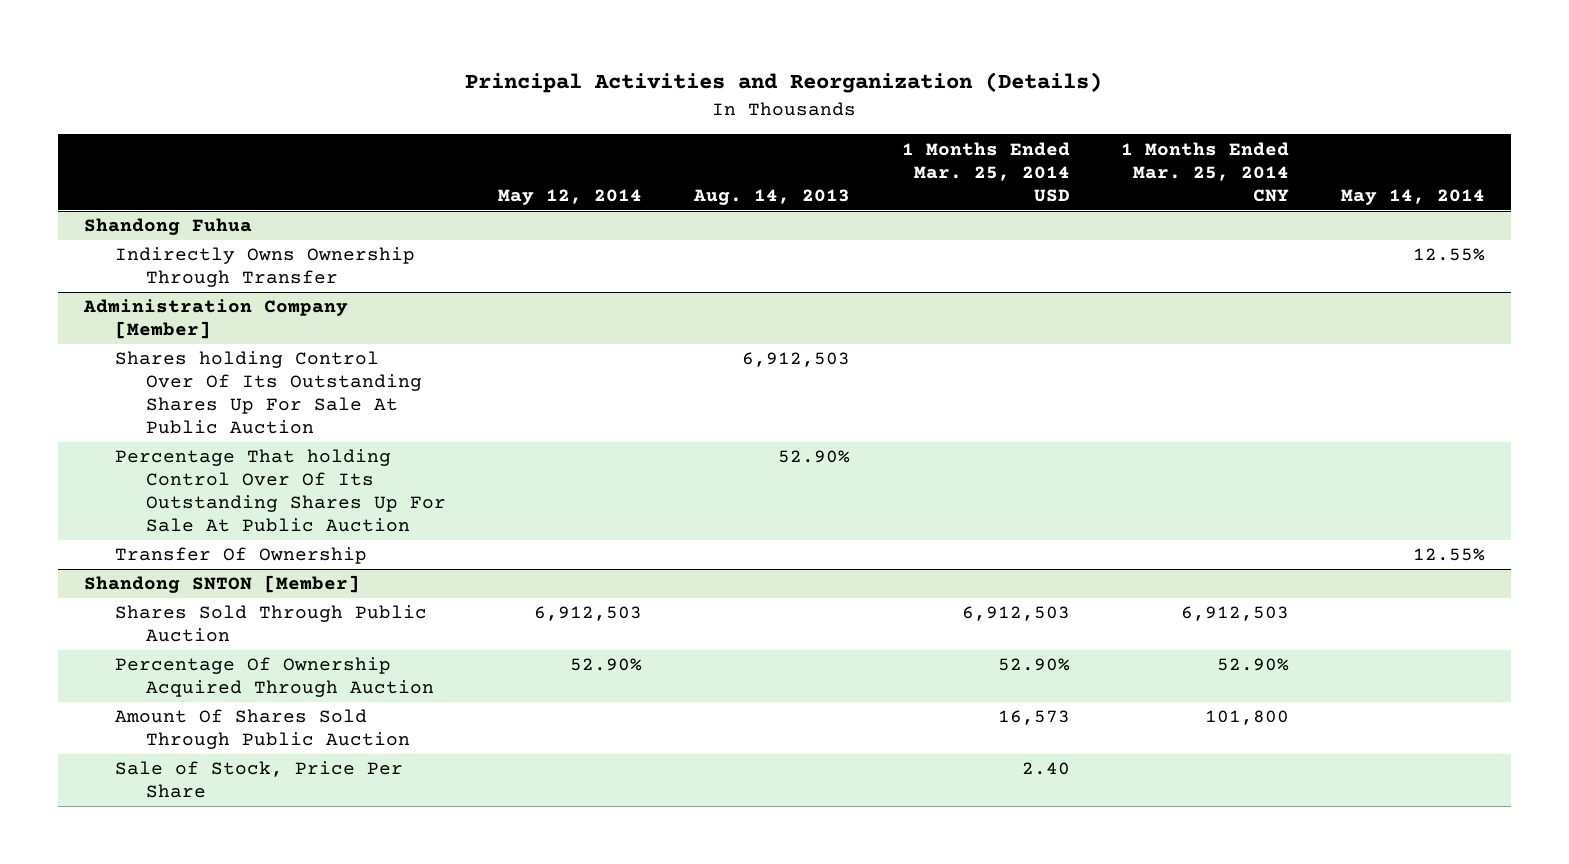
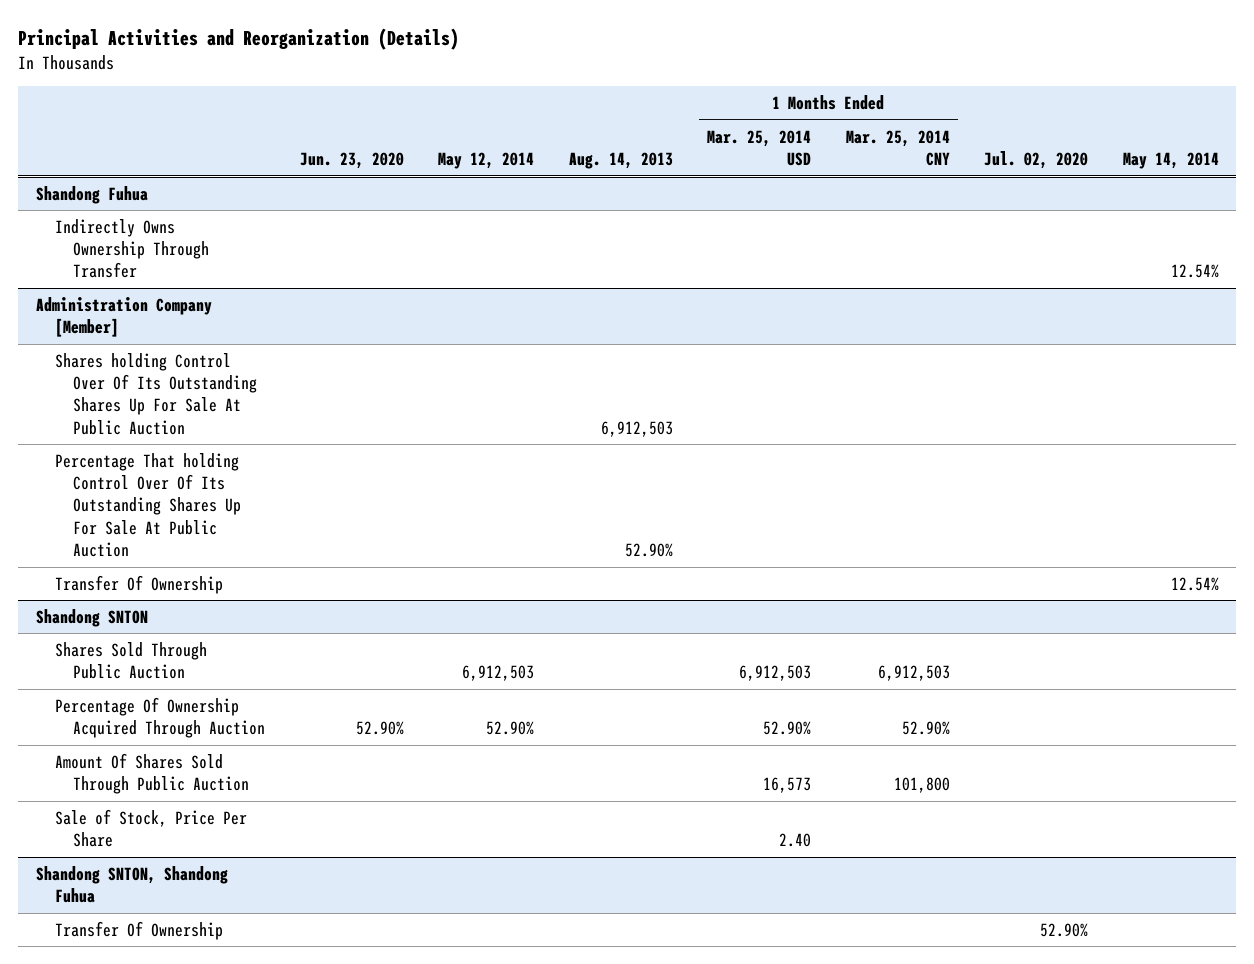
- | May 12, 2014 | Aug. 14, 2013 | 1 Months Ended Mar. 25, 2014 USD | 1 Months Ended Mar. 25, 2014 CNY | May 14, 2014
+ | Jun. 23, 2020 | May 12, 2014 | Aug. 14, 2013 | 1 Months Ended Mar. 25, 2014 USD | 1 Months Ended Mar. 25, 2014 CNY | Jul. 02, 2020 | May 14, 2014
@ Shandong Fuhua
- Indirectly Owns Ownership Through Transfer | | | | | 12.55%
+ Indirectly Owns Ownership Through Transfer | | | | | | | 12.54%
@ Administration Company [Member]
- Transfer Of Ownership | | | | | 12.55%
- Shandong SNTON [Member]
@ Administration Company [Member]
+ Transfer Of Ownership | | | | | | | 12.54%
+ Shandong SNTON
+ Shandong SNTON, Shandong Fuhua
+ Transfer Of Ownership | | | | | | 52.90% |

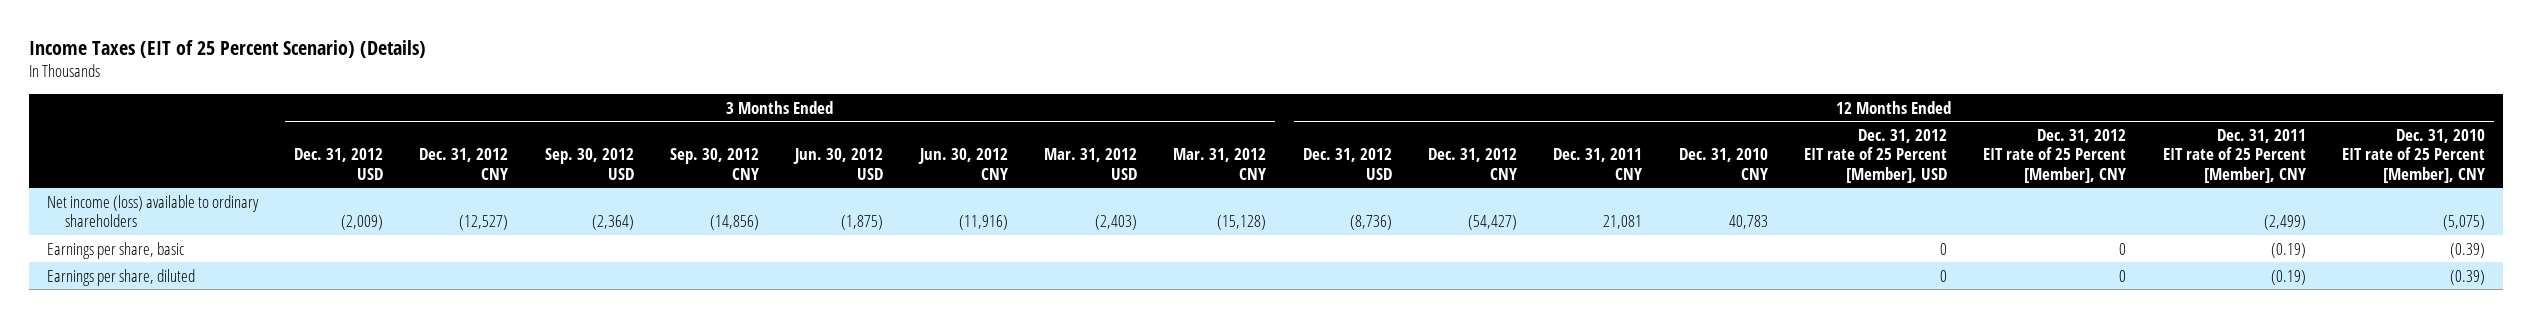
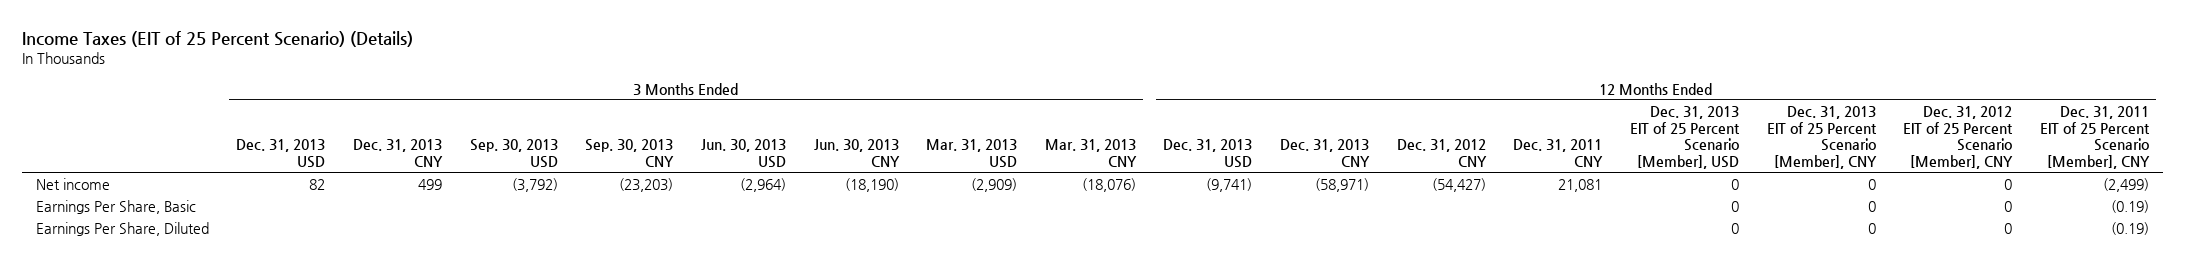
- | 3 Months Ended Dec. 31, 2012 USD | 3 Months Ended Dec. 31, 2012 CNY | 3 Months Ended Sep. 30, 2012 USD | 3 Months Ended Sep. 30, 2012 CNY | 3 Months Ended Jun. 30, 2012 USD | 3 Months Ended Jun. 30, 2012 CNY | 3 Months Ended Mar. 31, 2012 USD | 3 Months Ended Mar. 31, 2012 CNY | 12 Months Ended Dec. 31, 2012 USD | 12 Months Ended Dec. 31, 2012 CNY | 12 Months Ended Dec. 31, 2011 CNY | 12 Months Ended Dec. 31, 2010 CNY | 12 Months Ended Dec. 31, 2012 EIT rate of 25 Percent [Member], USD | 12 Months Ended Dec. 31, 2012 EIT rate of 25 Percent [Member], CNY | 12 Months Ended Dec. 31, 2011 EIT rate of 25 Percent [Member], CNY | 12 Months Ended Dec. 31, 2010 EIT rate of 25 Percent [Member], CNY
+ | 3 Months Ended Dec. 31, 2013 USD | 3 Months Ended Dec. 31, 2013 CNY | 3 Months Ended Sep. 30, 2013 USD | 3 Months Ended Sep. 30, 2013 CNY | 3 Months Ended Jun. 30, 2013 USD | 3 Months Ended Jun. 30, 2013 CNY | 3 Months Ended Mar. 31, 2013 USD | 3 Months Ended Mar. 31, 2013 CNY | 12 Months Ended Dec. 31, 2013 USD | 12 Months Ended Dec. 31, 2013 CNY | 12 Months Ended Dec. 31, 2012 CNY | 12 Months Ended Dec. 31, 2011 CNY | 12 Months Ended Dec. 31, 2013 EIT of 25 Percent Scenario [Member], USD | 12 Months Ended Dec. 31, 2013 EIT of 25 Percent Scenario [Member], CNY | 12 Months Ended Dec. 31, 2012 EIT of 25 Percent Scenario [Member], CNY | 12 Months Ended Dec. 31, 2011 EIT of 25 Percent Scenario [Member], CNY
- Net income (loss) available to ordinary shareholders | (2,009) | (12,527) | (2,364) | (14,856) | (1,875) | (11,916) | (2,403) | (15,128) | (8,736) | (54,427) | 21,081 | 40,783 | | | (2,499) | (5,075)
- Earnings per share, basic | | | | | | | | | | | | | 0 | 0 | (0.19) | (0.39)
- Earnings per share, diluted | | | | | | | | | | | | | 0 | 0 | (0.19) | (0.39)
+ Net income | 82 | 499 | (3,792) | (23,203) | (2,964) | (18,190) | (2,909) | (18,076) | (9,741) | (58,971) | (54,427) | 21,081 | 0 | 0 | 0 | (2,499)
+ Earnings Per Share, Basic | | | | | | | | | | | | | 0 | 0 | 0 | (0.19)
+ Earnings Per Share, Diluted | | | | | | | | | | | | | 0 | 0 | 0 | (0.19)

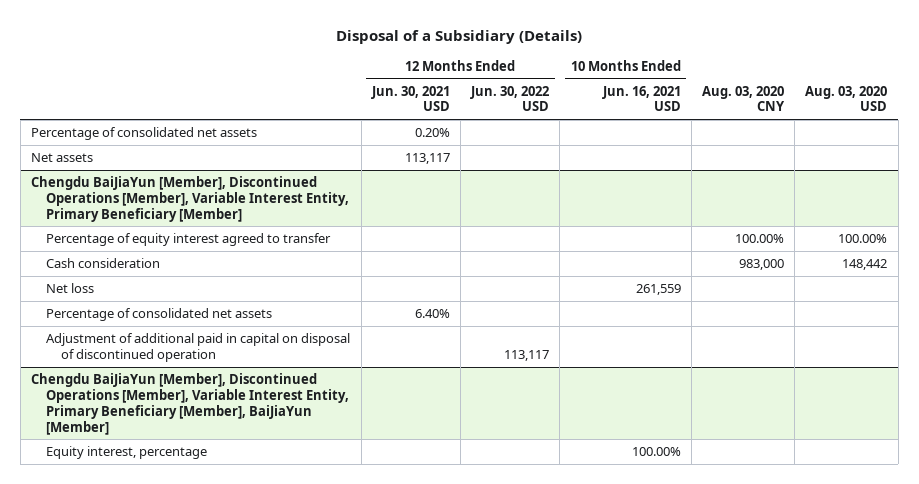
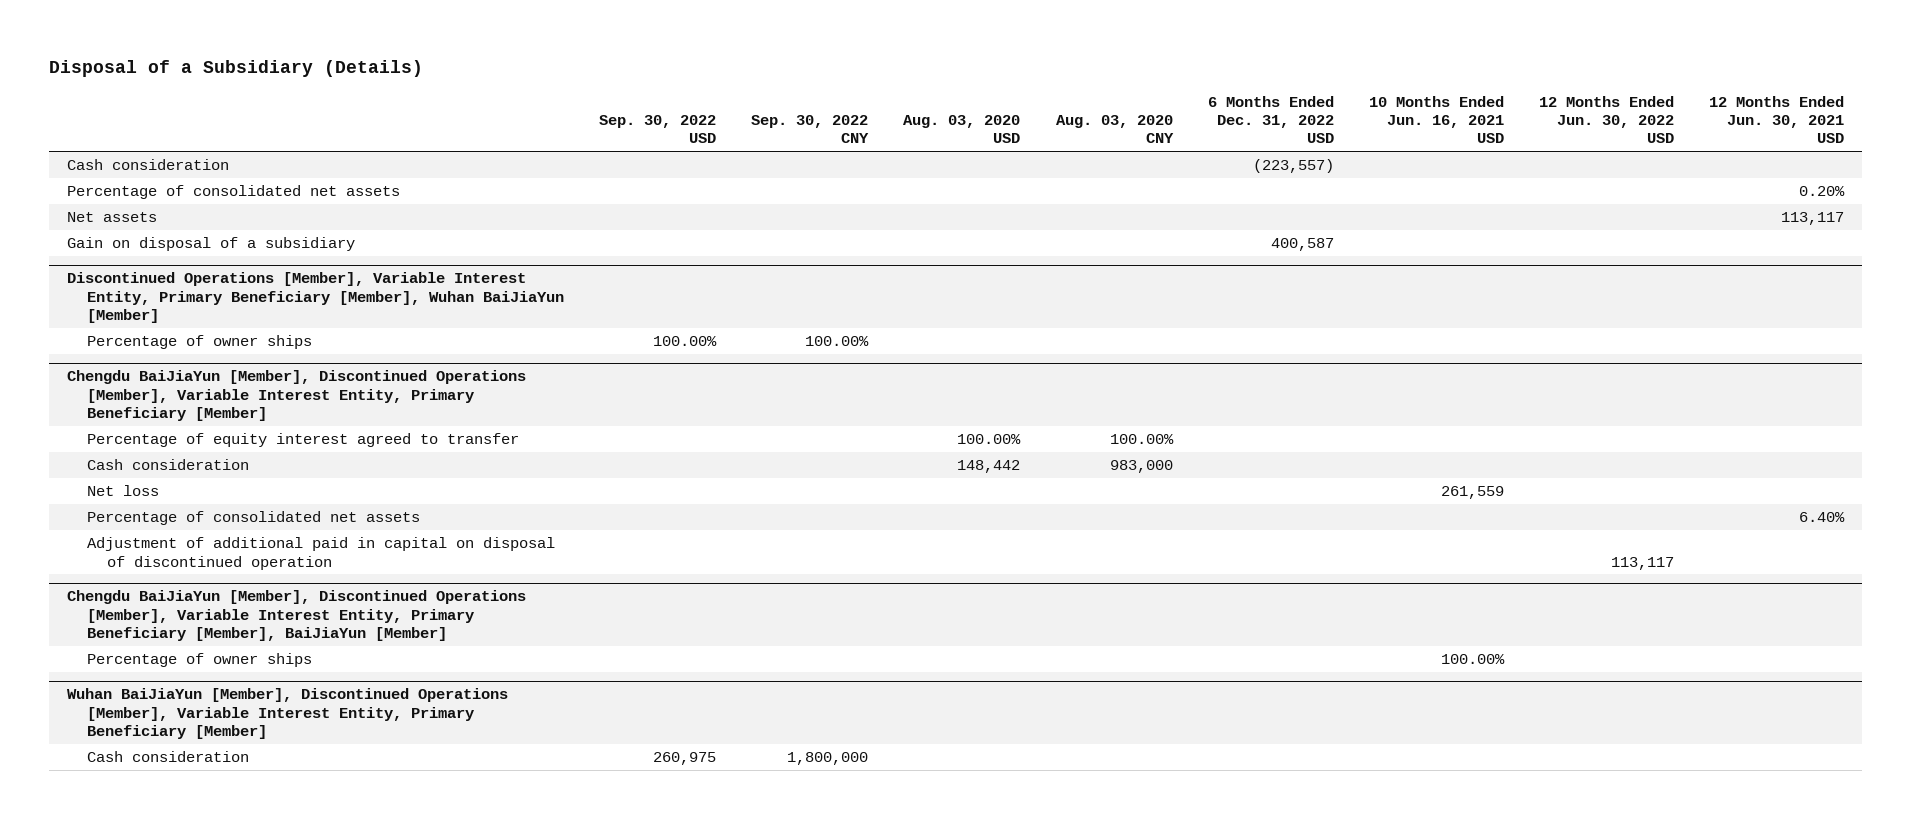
- | 12 Months Ended Jun. 30, 2021 USD | 12 Months Ended Jun. 30, 2022 USD | 10 Months Ended Jun. 16, 2021 USD | Aug. 03, 2020 CNY | Aug. 03, 2020 USD
+ | Sep. 30, 2022 USD | Sep. 30, 2022 CNY | Aug. 03, 2020 USD | Aug. 03, 2020 CNY | 6 Months Ended Dec. 31, 2022 USD | 10 Months Ended Jun. 16, 2021 USD | 12 Months Ended Jun. 30, 2022 USD | 12 Months Ended Jun. 30, 2021 USD
+ Cash consideration | | | | | (223,557) | | |
+ Gain on disposal of a subsidiary | | | | | 400,587 | | |
+ Discontinued Operations [Member], Variable Interest Entity, Primary Beneficiary [Member], Wuhan BaiJiaYun [Member]
+ Percentage of owner ships | 100.00% | 100.00% | | | | | |
@ Chengdu BaiJiaYun [Member], Discontinued Operations [Member], Variable Interest Entity, Primary Beneficiary [Member], BaiJiaYun [Member]
- Equity interest, percentage | | | 100.00% | |
+ Percentage of owner ships | | | | | | 100.00% | |
+ Wuhan BaiJiaYun [Member], Discontinued Operations [Member], Variable Interest Entity, Primary Beneficiary [Member]
+ Cash consideration | 260,975 | 1,800,000 | | | | | |

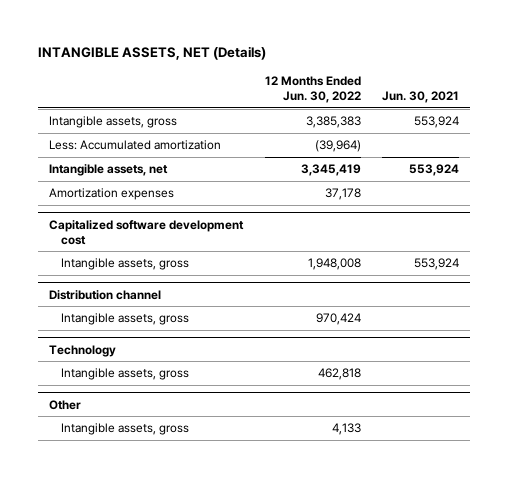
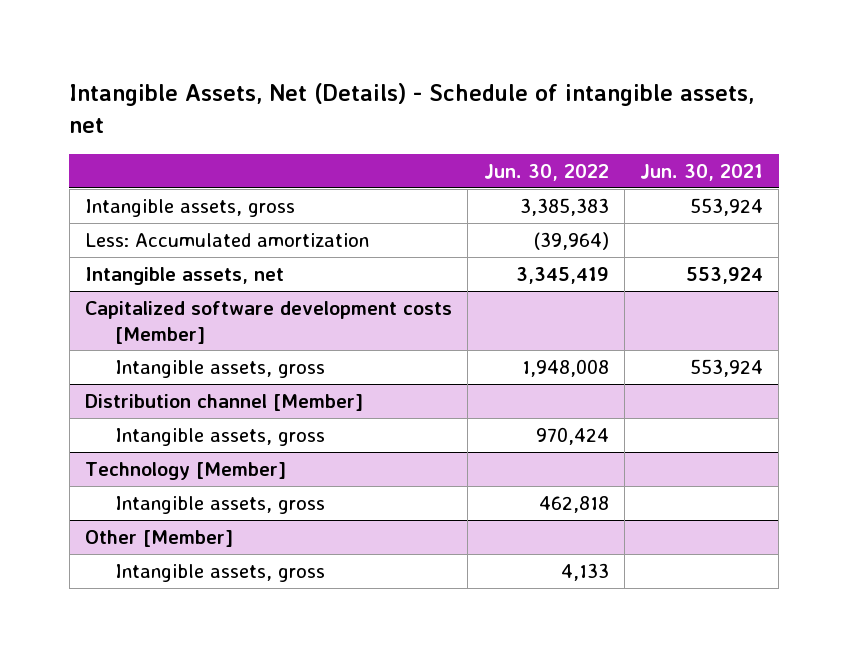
- INTANGIBLE ASSETS, NET (Details)
+ Intangible Assets, Net (Details) - Schedule of intangible assets, net
- | 12 Months Ended Jun. 30, 2022 | Jun. 30, 2021
+ | Jun. 30, 2022 | Jun. 30, 2021
- Amortization expenses | 37,178 |
- Capitalized software development cost
+ Capitalized software development costs [Member]
- Distribution channel
+ Distribution channel [Member]
- Technology
+ Technology [Member]
- Other
+ Other [Member]

